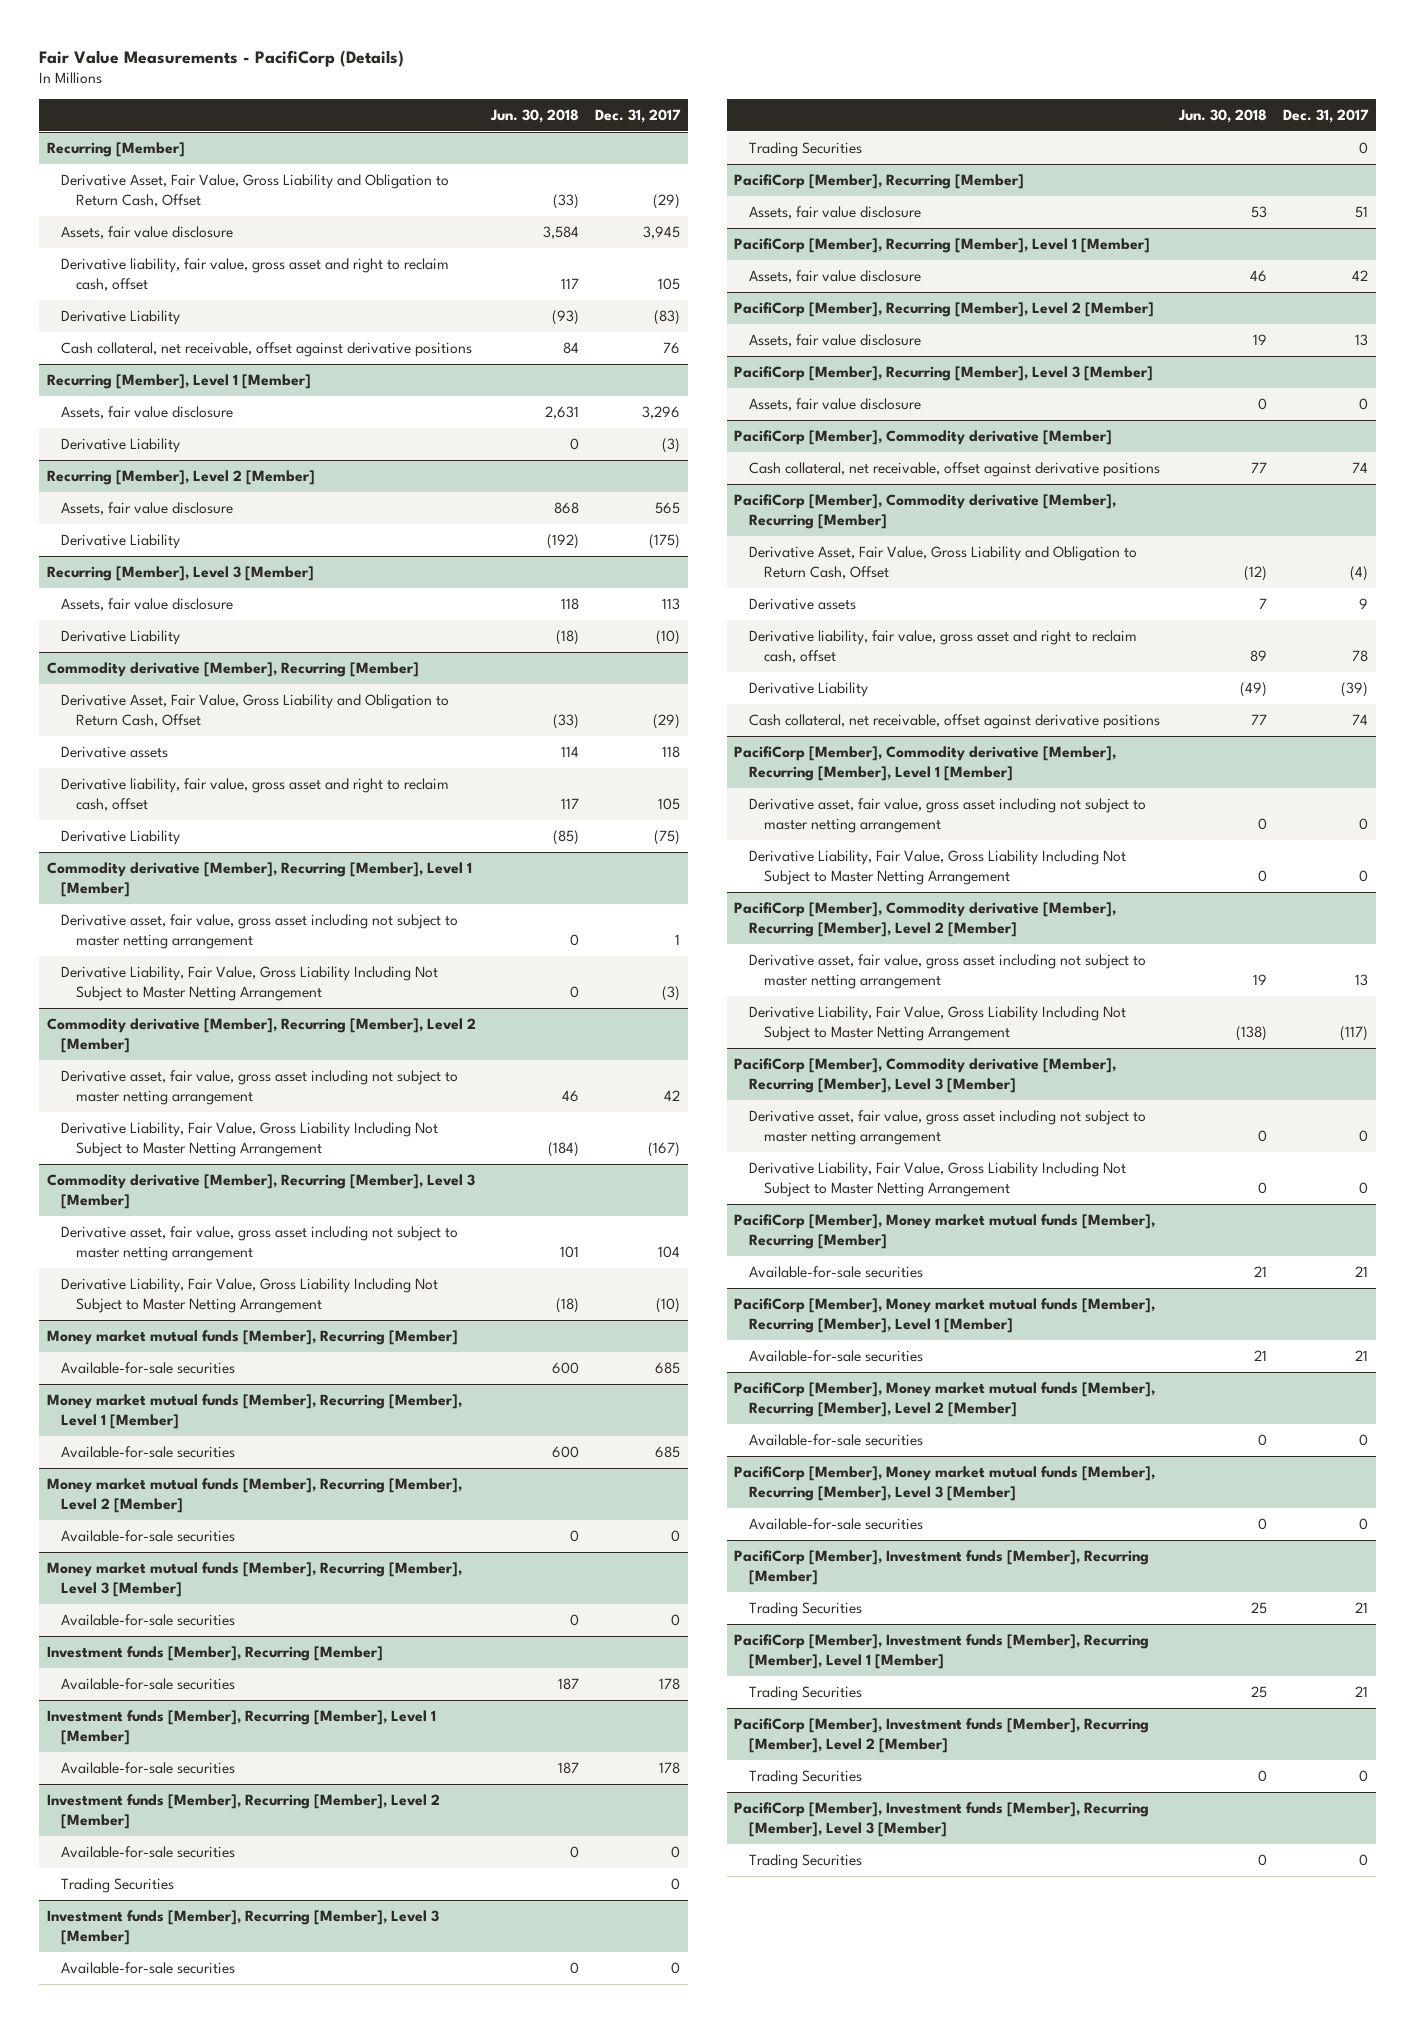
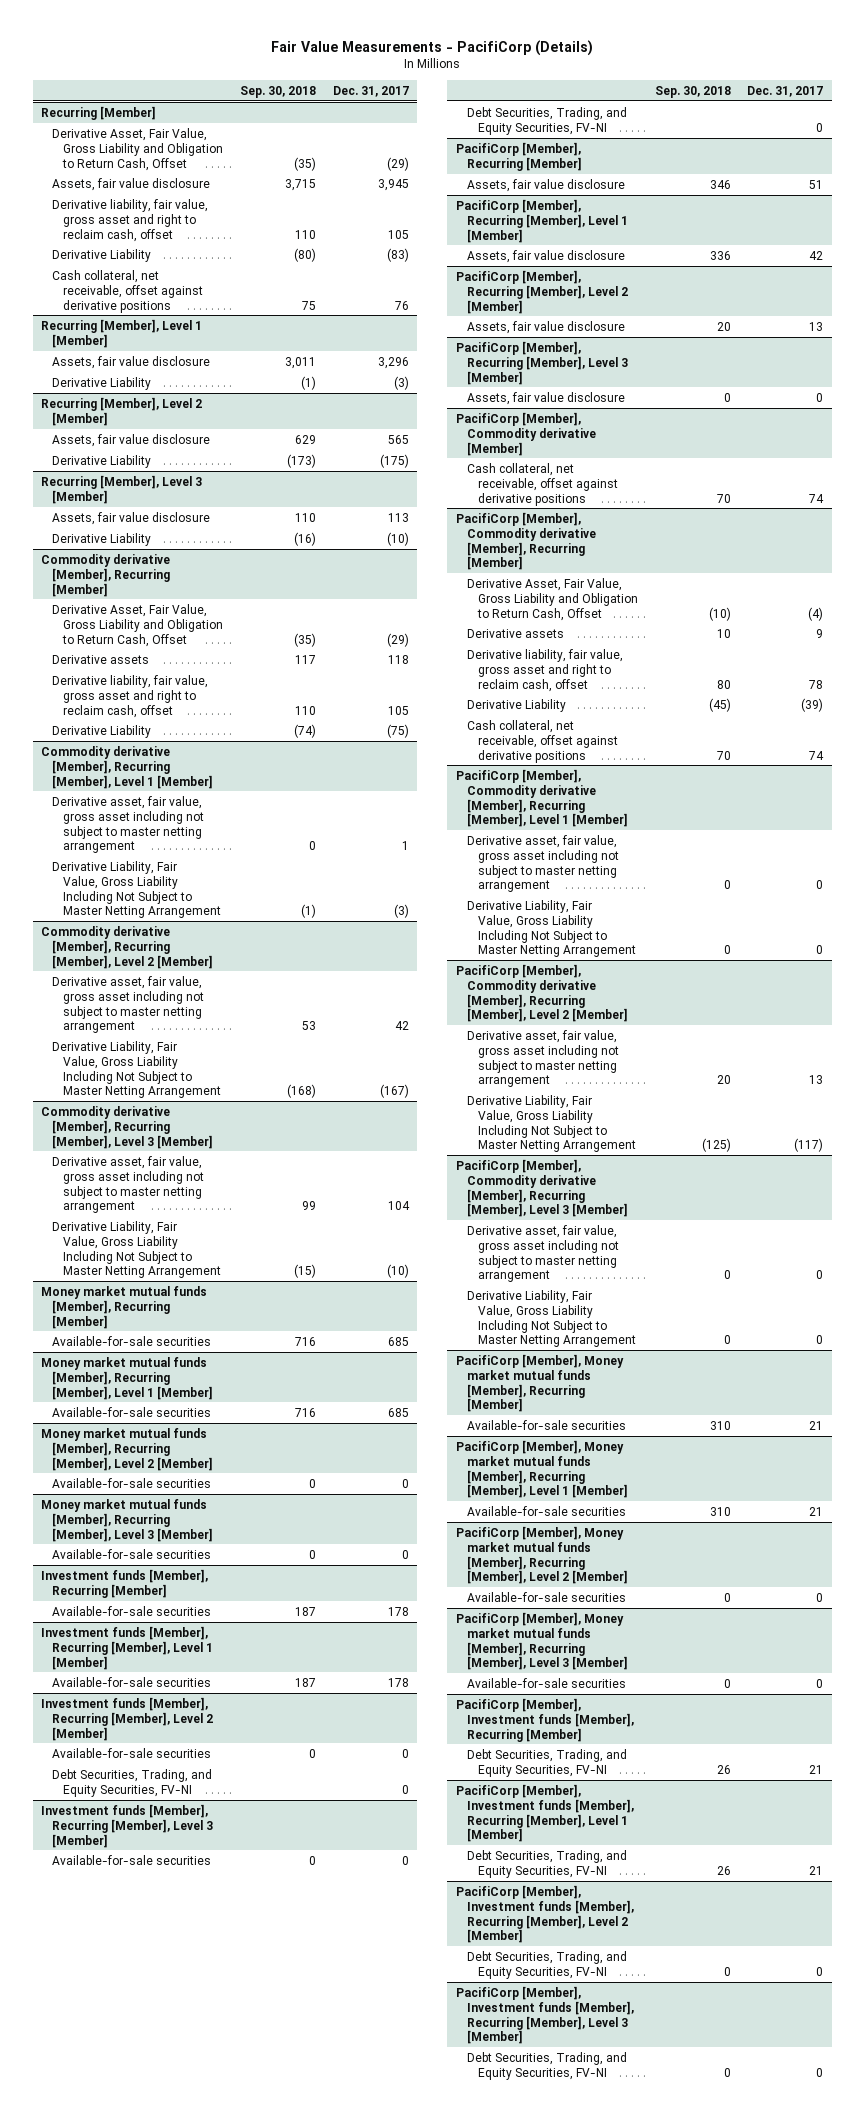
- | Jun. 30, 2018 | Dec. 31, 2017
+ | Sep. 30, 2018 | Dec. 31, 2017
@ Investment funds [Member], Recurring [Member], Level 2 [Member]
- Trading Securities | | 0
+ Debt Securities, Trading, and Equity Securities, FV-NI | | 0
@ Investment funds [Member], Recurring [Member], Level 3 [Member]
- Trading Securities | | 0
+ Debt Securities, Trading, and Equity Securities, FV-NI | | 0
@ PacifiCorp [Member], Investment funds [Member], Recurring [Member]
- Trading Securities | 25 | 21
+ Debt Securities, Trading, and Equity Securities, FV-NI | 26 | 21
@ PacifiCorp [Member], Investment funds [Member], Recurring [Member], Level 1 [Member]
- Trading Securities | 25 | 21
+ Debt Securities, Trading, and Equity Securities, FV-NI | 26 | 21
@ PacifiCorp [Member], Investment funds [Member], Recurring [Member], Level 2 [Member]
- Trading Securities | 0 | 0
+ Debt Securities, Trading, and Equity Securities, FV-NI | 0 | 0
@ PacifiCorp [Member], Investment funds [Member], Recurring [Member], Level 3 [Member]
- Trading Securities | 0 | 0
+ Debt Securities, Trading, and Equity Securities, FV-NI | 0 | 0

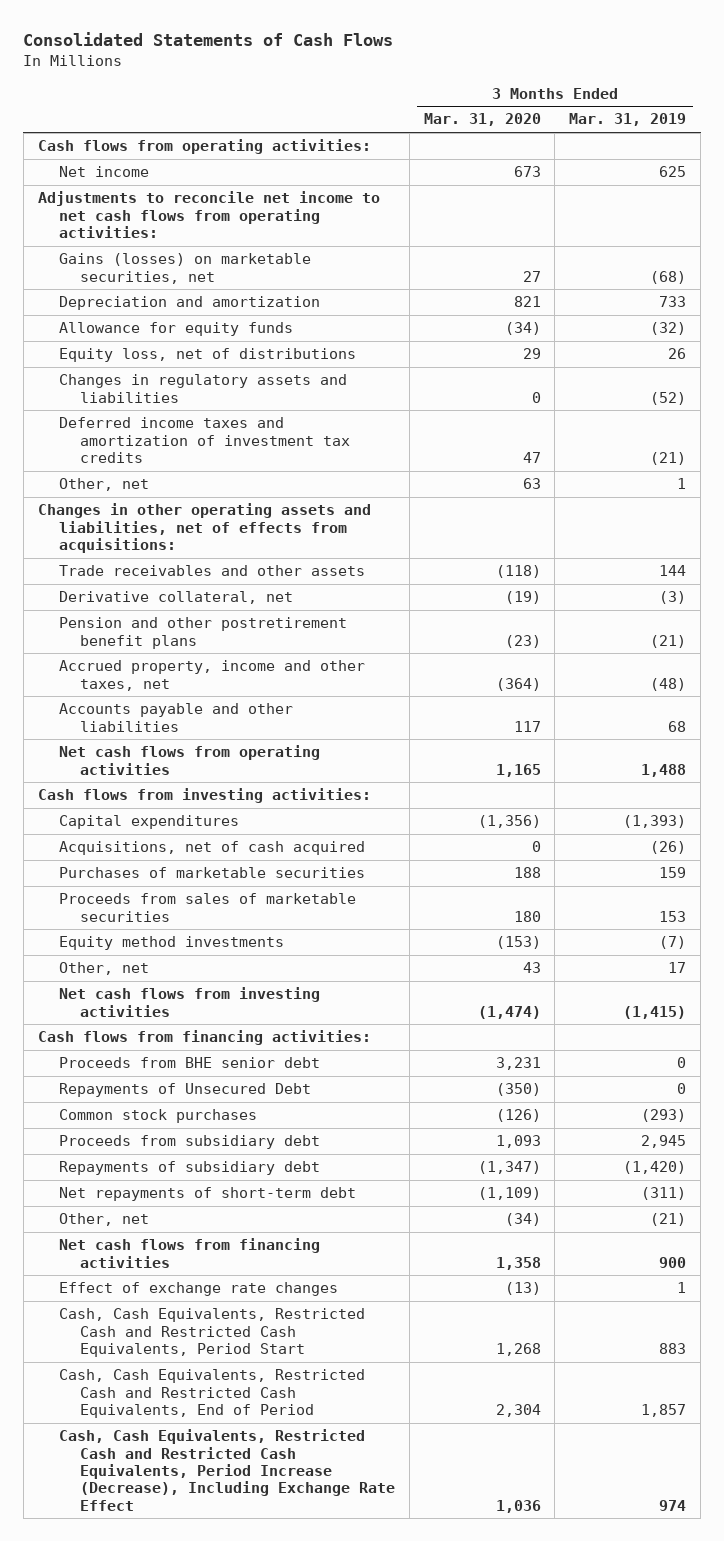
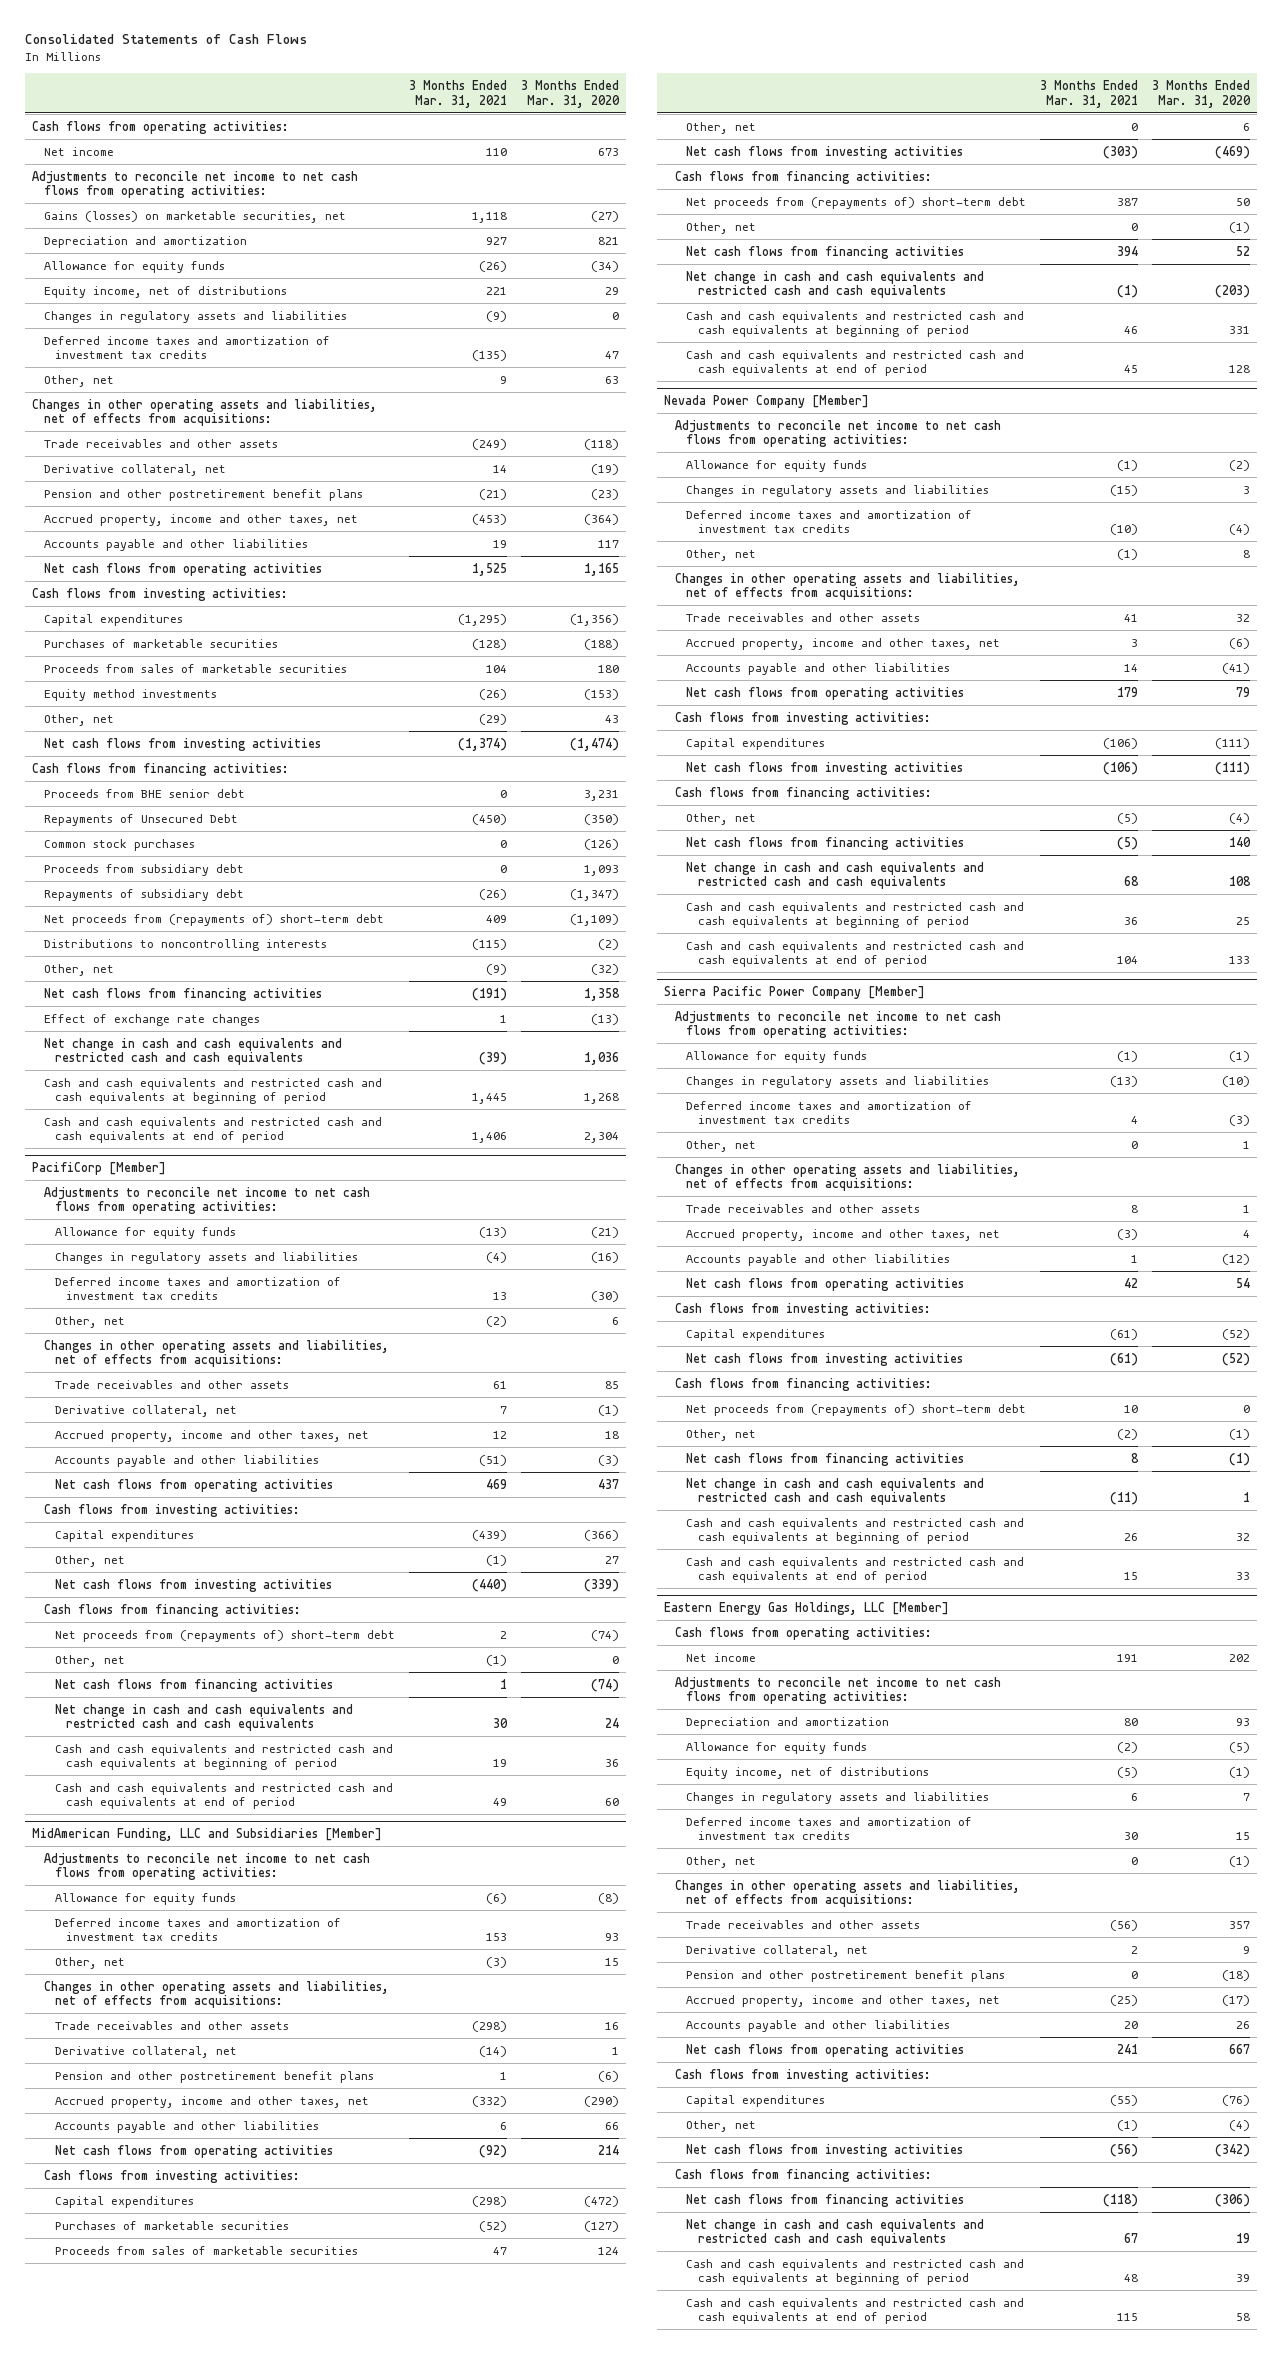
- | 3 Months Ended Mar. 31, 2020 | 3 Months Ended Mar. 31, 2019
+ | 3 Months Ended Mar. 31, 2021 | 3 Months Ended Mar. 31, 2020
- Gains (losses) on marketable securities, net | 27 | (68)
+ Gains (losses) on marketable securities, net | 1,118 | (27)
- Equity loss, net of distributions | 29 | 26
+ Equity income, net of distributions | 221 | 29
- Acquisitions, net of cash acquired | 0 | (26)
- Purchases of marketable securities | 188 | 159
+ Purchases of marketable securities | (128) | (188)
- Net repayments of short-term debt | (1,109) | (311)
- Other, net | (34) | (21)
+ Net proceeds from (repayments of) short-term debt | 409 | (1,109)
+ Distributions to noncontrolling interests | (115) | (2)
+ Other, net | (9) | (32)
- Cash, Cash Equivalents, Restricted Cash and Restricted Cash Equivalents, Period Start | 1,268 | 883
- Cash, Cash Equivalents, Restricted Cash and Restricted Cash Equivalents, End of Period | 2,304 | 1,857
- Cash, Cash Equivalents, Restricted Cash and Restricted Cash Equivalents, Period Increase (Decrease), Including Exchange Rate Effect | 1,036 | 974
+ Net change in cash and cash equivalents and restricted cash and cash equivalents | (39) | 1,036
+ Cash and cash equivalents and restricted cash and cash equivalents at beginning of period | 1,445 | 1,268
+ Cash and cash equivalents and restricted cash and cash equivalents at end of period | 1,406 | 2,304
+ PacifiCorp [Member]
+ Adjustments to reconcile net income to net cash flows from operating activities:
+ Allowance for equity funds | (13) | (21)
+ Changes in regulatory assets and liabilities | (4) | (16)
+ Deferred income taxes and amortization of investment tax credits | 13 | (30)
+ Other, net | (2) | 6
+ Changes in other operating assets and liabilities, net of effects from acquisitions:
+ Trade receivables and other assets | 61 | 85
+ Derivative collateral, net | 7 | (1)
+ Accrued property, income and other taxes, net | 12 | 18
+ Accounts payable and other liabilities | (51) | (3)
+ Net cash flows from operating activities | 469 | 437
+ Cash flows from investing activities:
+ Capital expenditures | (439) | (366)
+ Other, net | (1) | 27
+ Net cash flows from investing activities | (440) | (339)
+ Cash flows from financing activities:
+ Net proceeds from (repayments of) short-term debt | 2 | (74)
+ Other, net | (1) | 0
+ Net cash flows from financing activities | 1 | (74)
+ Net change in cash and cash equivalents and restricted cash and cash equivalents | 30 | 24
+ Cash and cash equivalents and restricted cash and cash equivalents at beginning of period | 19 | 36
+ Cash and cash equivalents and restricted cash and cash equivalents at end of period | 49 | 60
+ MidAmerican Funding, LLC and Subsidiaries [Member]
+ Adjustments to reconcile net income to net cash flows from operating activities:
+ Allowance for equity funds | (6) | (8)
+ Deferred income taxes and amortization of investment tax credits | 153 | 93
+ Other, net | (3) | 15
+ Changes in other operating assets and liabilities, net of effects from acquisitions:
+ Trade receivables and other assets | (298) | 16
+ Derivative collateral, net | (14) | 1
+ Pension and other postretirement benefit plans | 1 | (6)
+ Accrued property, income and other taxes, net | (332) | (290)
+ Accounts payable and other liabilities | 6 | 66
+ Net cash flows from operating activities | (92) | 214
+ Cash flows from investing activities:
+ Capital expenditures | (298) | (472)
+ Purchases of marketable securities | (52) | (127)
+ Proceeds from sales of marketable securities | 47 | 124
+ Other, net | 0 | 6
+ Net cash flows from investing activities | (303) | (469)
+ Cash flows from financing activities:
+ Net proceeds from (repayments of) short-term debt | 387 | 50
+ Other, net | 0 | (1)
+ Net cash flows from financing activities | 394 | 52
+ Net change in cash and cash equivalents and restricted cash and cash equivalents | (1) | (203)
+ Cash and cash equivalents and restricted cash and cash equivalents at beginning of period | 46 | 331
+ Cash and cash equivalents and restricted cash and cash equivalents at end of period | 45 | 128
+ Nevada Power Company [Member]
+ Adjustments to reconcile net income to net cash flows from operating activities:
+ Allowance for equity funds | (1) | (2)
+ Changes in regulatory assets and liabilities | (15) | 3
+ Deferred income taxes and amortization of investment tax credits | (10) | (4)
+ Other, net | (1) | 8
+ Changes in other operating assets and liabilities, net of effects from acquisitions:
+ Trade receivables and other assets | 41 | 32
+ Accrued property, income and other taxes, net | 3 | (6)
+ Accounts payable and other liabilities | 14 | (41)
+ Net cash flows from operating activities | 179 | 79
+ Cash flows from investing activities:
+ Capital expenditures | (106) | (111)
+ Net cash flows from investing activities | (106) | (111)
+ Cash flows from financing activities:
+ Other, net | (5) | (4)
+ Net cash flows from financing activities | (5) | 140
+ Net change in cash and cash equivalents and restricted cash and cash equivalents | 68 | 108
+ Cash and cash equivalents and restricted cash and cash equivalents at beginning of period | 36 | 25
+ Cash and cash equivalents and restricted cash and cash equivalents at end of period | 104 | 133
+ Sierra Pacific Power Company [Member]
+ Adjustments to reconcile net income to net cash flows from operating activities:
+ Allowance for equity funds | (1) | (1)
+ Changes in regulatory assets and liabilities | (13) | (10)
+ Deferred income taxes and amortization of investment tax credits | 4 | (3)
+ Other, net | 0 | 1
+ Changes in other operating assets and liabilities, net of effects from acquisitions:
+ Trade receivables and other assets | 8 | 1
+ Accrued property, income and other taxes, net | (3) | 4
+ Accounts payable and other liabilities | 1 | (12)
+ Net cash flows from operating activities | 42 | 54
+ Cash flows from investing activities:
+ Capital expenditures | (61) | (52)
+ Net cash flows from investing activities | (61) | (52)
+ Cash flows from financing activities:
+ Net proceeds from (repayments of) short-term debt | 10 | 0
+ Other, net | (2) | (1)
+ Net cash flows from financing activities | 8 | (1)
+ Net change in cash and cash equivalents and restricted cash and cash equivalents | (11) | 1
+ Cash and cash equivalents and restricted cash and cash equivalents at beginning of period | 26 | 32
+ Cash and cash equivalents and restricted cash and cash equivalents at end of period | 15 | 33
+ Eastern Energy Gas Holdings, LLC [Member]
+ Cash flows from operating activities:
+ Net income | 191 | 202
+ Adjustments to reconcile net income to net cash flows from operating activities:
+ Depreciation and amortization | 80 | 93
+ Allowance for equity funds | (2) | (5)
+ Equity income, net of distributions | (5) | (1)
+ Changes in regulatory assets and liabilities | 6 | 7
+ Deferred income taxes and amortization of investment tax credits | 30 | 15
+ Other, net | 0 | (1)
+ Changes in other operating assets and liabilities, net of effects from acquisitions:
+ Trade receivables and other assets | (56) | 357
+ Derivative collateral, net | 2 | 9
+ Pension and other postretirement benefit plans | 0 | (18)
+ Accrued property, income and other taxes, net | (25) | (17)
+ Accounts payable and other liabilities | 20 | 26
+ Net cash flows from operating activities | 241 | 667
+ Cash flows from investing activities:
+ Capital expenditures | (55) | (76)
+ Other, net | (1) | (4)
+ Net cash flows from investing activities | (56) | (342)
+ Cash flows from financing activities:
+ Net cash flows from financing activities | (118) | (306)
+ Net change in cash and cash equivalents and restricted cash and cash equivalents | 67 | 19
+ Cash and cash equivalents and restricted cash and cash equivalents at beginning of period | 48 | 39
+ Cash and cash equivalents and restricted cash and cash equivalents at end of period | 115 | 58

